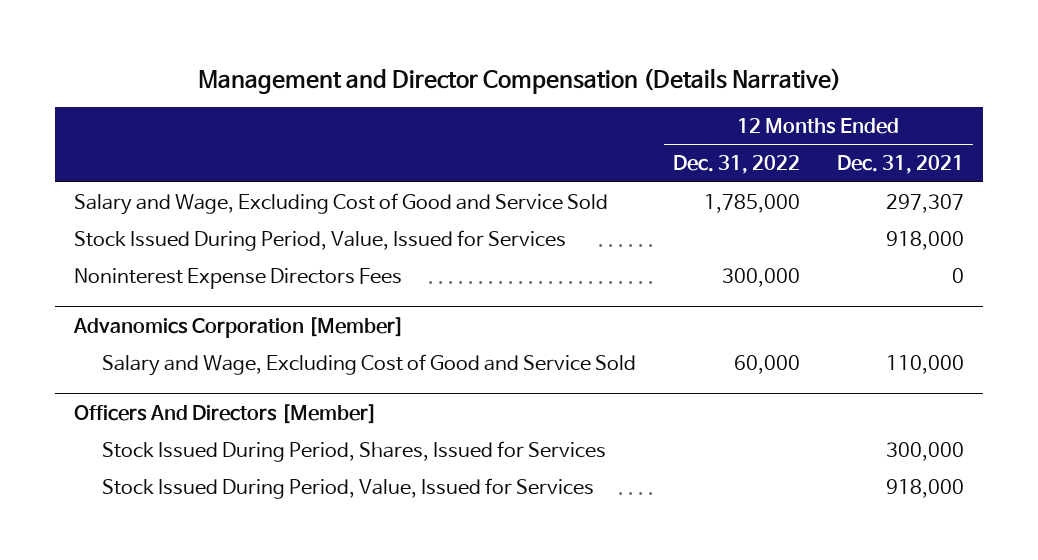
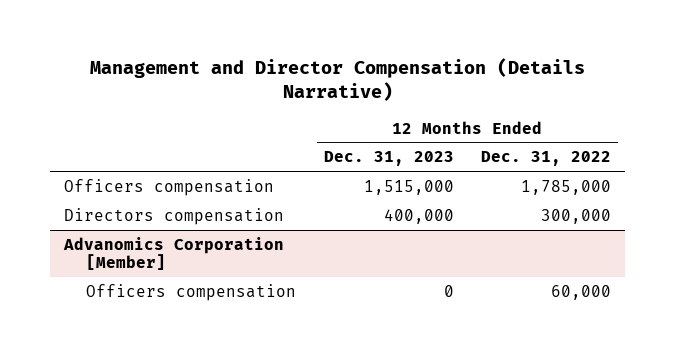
- | 12 Months Ended Dec. 31, 2022 | 12 Months Ended Dec. 31, 2021
+ | 12 Months Ended Dec. 31, 2023 | 12 Months Ended Dec. 31, 2022
- Salary and Wage, Excluding Cost of Good and Service Sold | 1,785,000 | 297,307
- Stock Issued During Period, Value, Issued for Services | | 918,000
- Noninterest Expense Directors Fees | 300,000 | 0
+ Officers compensation | 1,515,000 | 1,785,000
+ Directors compensation | 400,000 | 300,000
@ Advanomics Corporation [Member]
- Salary and Wage, Excluding Cost of Good and Service Sold | 60,000 | 110,000
- Officers And Directors [Member]
- Stock Issued During Period, Shares, Issued for Services | | 300,000
- Stock Issued During Period, Value, Issued for Services | | 918,000
@ Advanomics Corporation [Member]
+ Officers compensation | 0 | 60,000

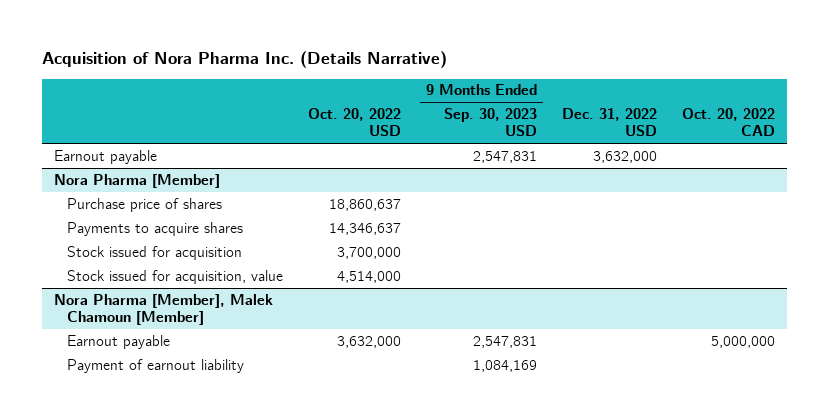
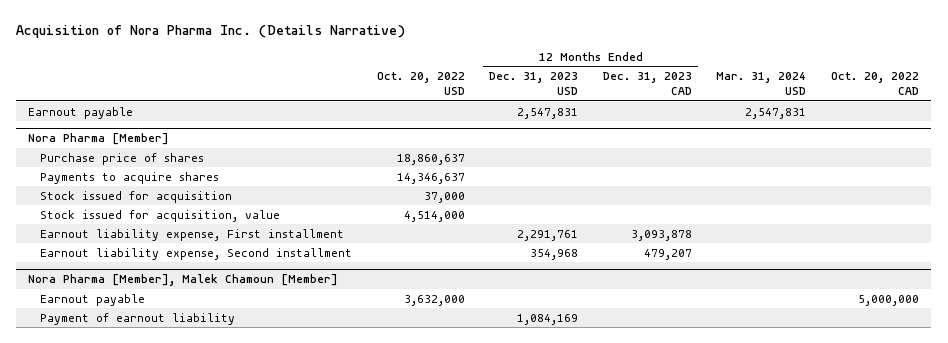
- | Oct. 20, 2022 USD | 9 Months Ended Sep. 30, 2023 USD | Dec. 31, 2022 USD | Oct. 20, 2022 CAD
+ | Oct. 20, 2022 USD | 12 Months Ended Dec. 31, 2023 USD | 12 Months Ended Dec. 31, 2023 CAD | Mar. 31, 2024 USD | Oct. 20, 2022 CAD
@ Nora Pharma [Member]
- Stock issued for acquisition | 3,700,000 | | |
+ Stock issued for acquisition | 37,000 | | | |
+ Earnout liability expense, First installment | | 2,291,761 | 3,093,878 | |
+ Earnout liability expense, Second installment | | 354,968 | 479,207 | |

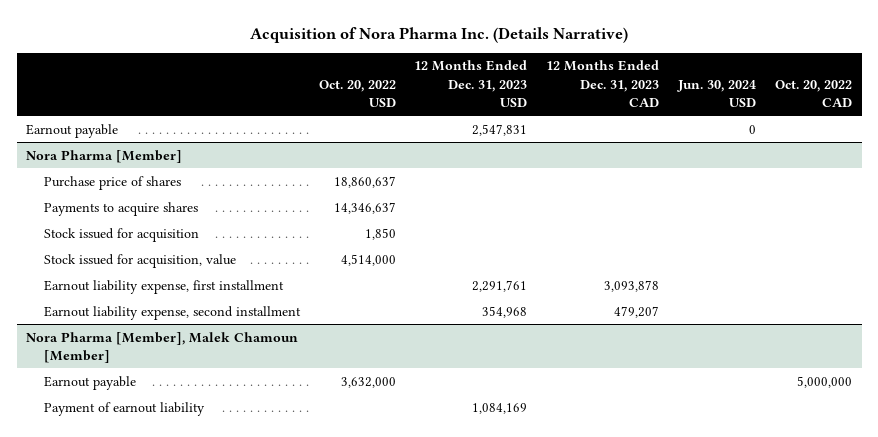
- | Oct. 20, 2022 USD | 12 Months Ended Dec. 31, 2023 USD | 12 Months Ended Dec. 31, 2023 CAD | Mar. 31, 2024 USD | Oct. 20, 2022 CAD
+ | Oct. 20, 2022 USD | 12 Months Ended Dec. 31, 2023 USD | 12 Months Ended Dec. 31, 2023 CAD | Jun. 30, 2024 USD | Oct. 20, 2022 CAD
@ Nora Pharma [Member]
- Stock issued for acquisition | 37,000 | | | |
+ Stock issued for acquisition | 1,850 | | | |
- Earnout liability expense, First installment | | 2,291,761 | 3,093,878 | |
- Earnout liability expense, Second installment | | 354,968 | 479,207 | |
+ Earnout liability expense, first installment | | 2,291,761 | 3,093,878 | |
+ Earnout liability expense, second installment | | 354,968 | 479,207 | |

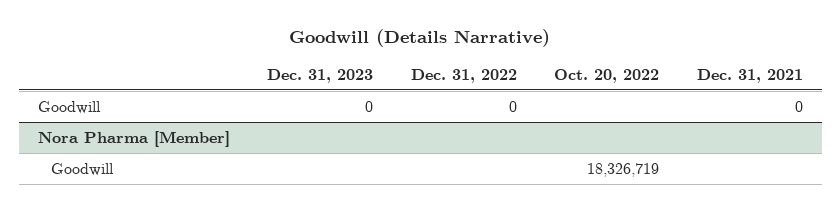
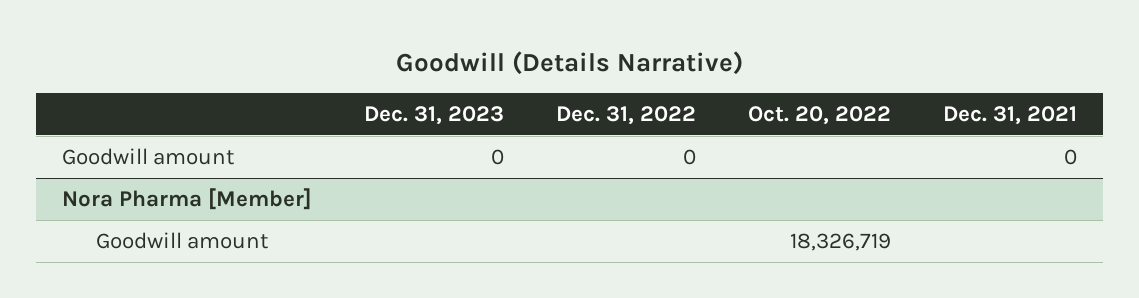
- Goodwill | 0 | 0 | | 0
+ Goodwill amount | 0 | 0 | | 0
@ Nora Pharma [Member]
- Goodwill | | | 18,326,719 |
+ Goodwill amount | | | 18,326,719 |

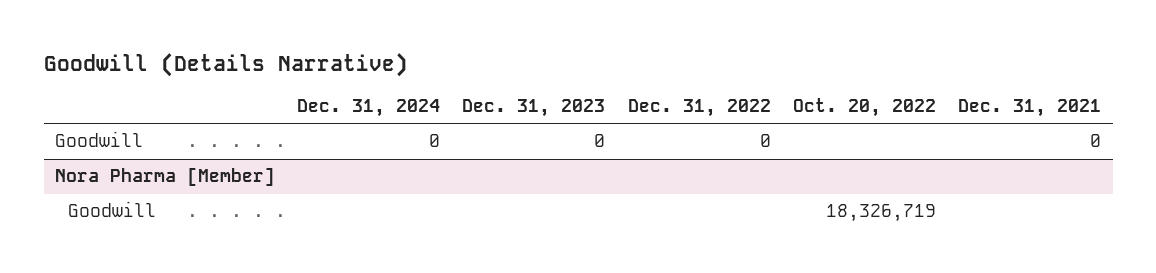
- | Dec. 31, 2023 | Dec. 31, 2022 | Oct. 20, 2022 | Dec. 31, 2021
+ | Dec. 31, 2024 | Dec. 31, 2023 | Dec. 31, 2022 | Oct. 20, 2022 | Dec. 31, 2021
- Goodwill amount | 0 | 0 | | 0
+ Goodwill | 0 | 0 | 0 | | 0
@ Nora Pharma [Member]
- Goodwill amount | | | 18,326,719 |
+ Goodwill | | | | 18,326,719 |

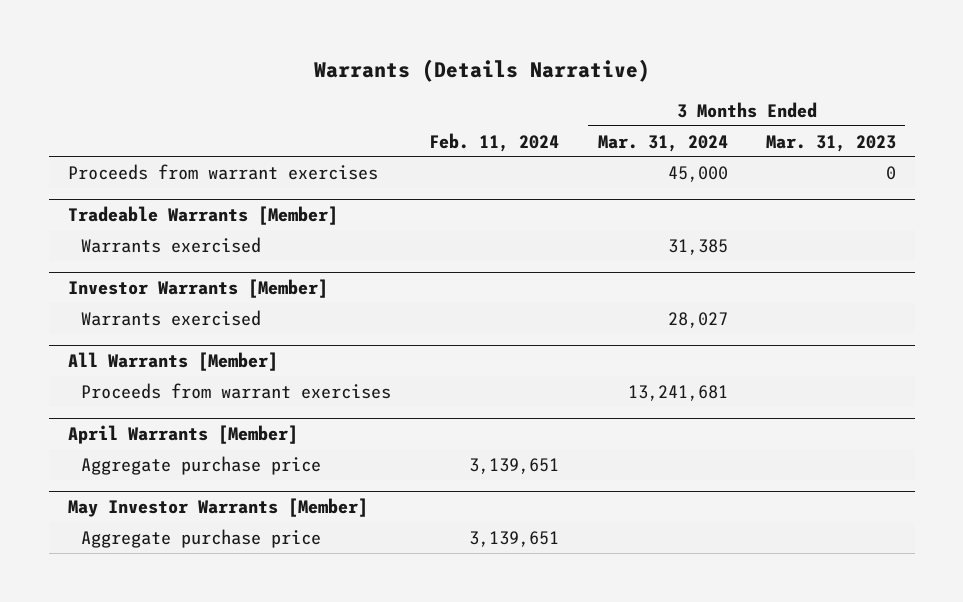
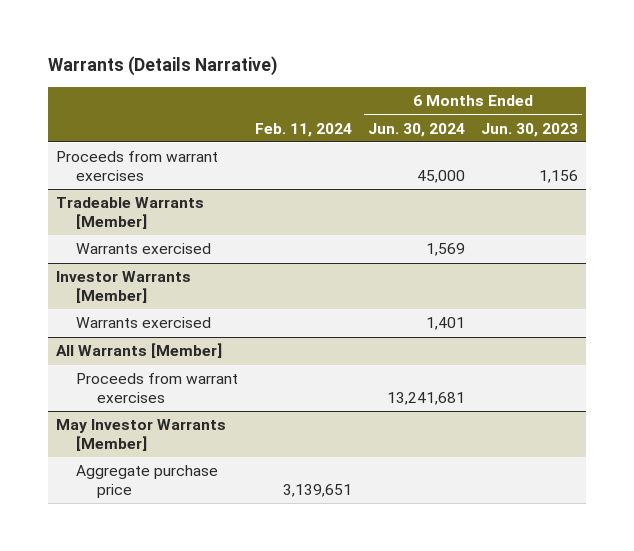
- | Feb. 11, 2024 | 3 Months Ended Mar. 31, 2024 | 3 Months Ended Mar. 31, 2023
+ | Feb. 11, 2024 | 6 Months Ended Jun. 30, 2024 | 6 Months Ended Jun. 30, 2023
- April Warrants [Member]
- Aggregate purchase price | 3,139,651 | |

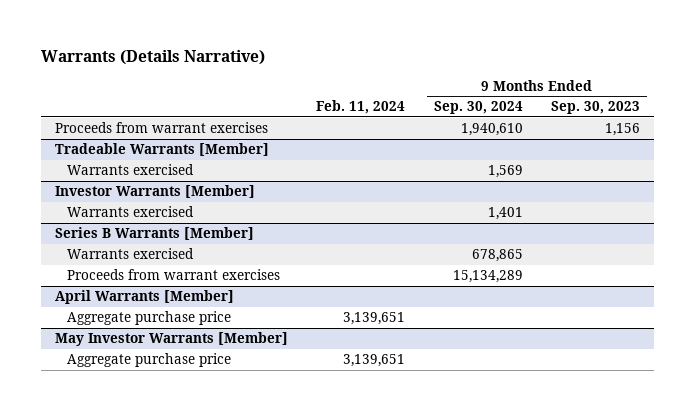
- | Feb. 11, 2024 | 6 Months Ended Jun. 30, 2024 | 6 Months Ended Jun. 30, 2023
+ | Feb. 11, 2024 | 9 Months Ended Sep. 30, 2024 | 9 Months Ended Sep. 30, 2023
- All Warrants [Member]
- Proceeds from warrant exercises | | 13,241,681 |
+ Series B Warrants [Member]
+ Warrants exercised | | 678,865 |
+ Proceeds from warrant exercises | | 15,134,289 |
+ April Warrants [Member]
+ Aggregate purchase price | 3,139,651 | |

